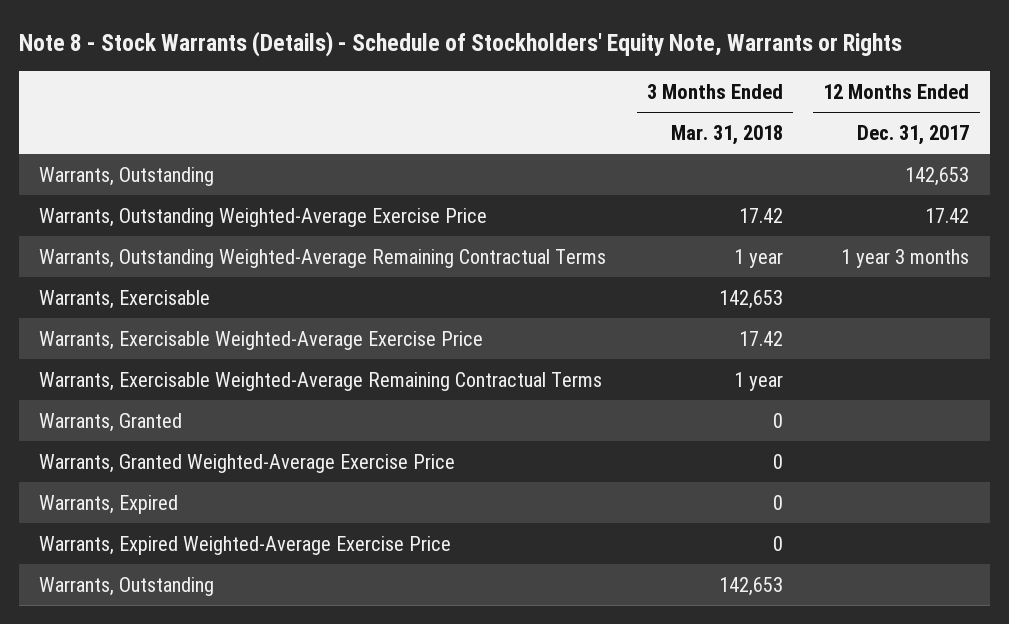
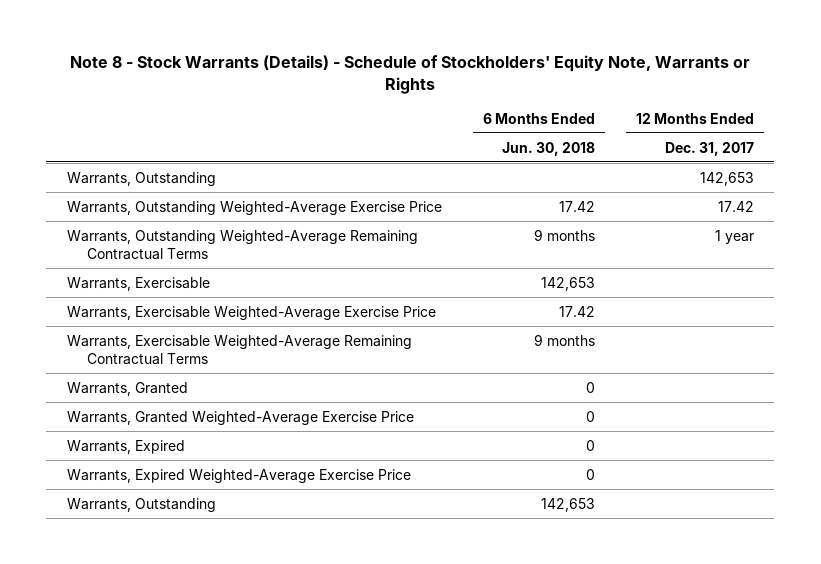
- | 3 Months Ended Mar. 31, 2018 | 12 Months Ended Dec. 31, 2017
+ | 6 Months Ended Jun. 30, 2018 | 12 Months Ended Dec. 31, 2017
- Warrants, Outstanding Weighted-Average Remaining Contractual Terms | 1 year | 1 year 3 months
+ Warrants, Outstanding Weighted-Average Remaining Contractual Terms | 9 months | 1 year

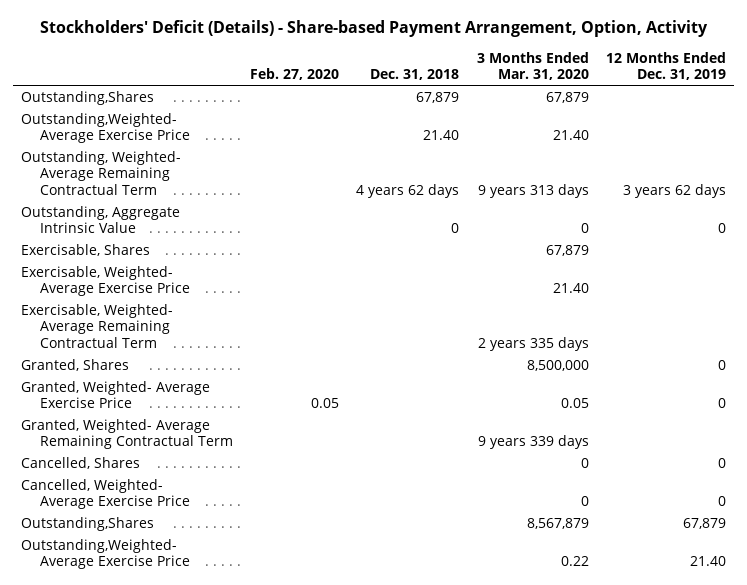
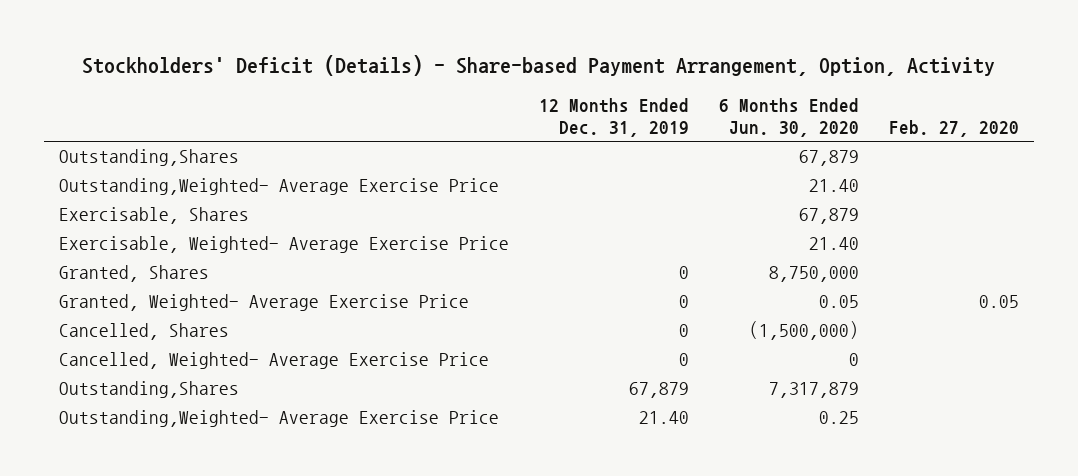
- | Feb. 27, 2020 | Dec. 31, 2018 | 3 Months Ended Mar. 31, 2020 | 12 Months Ended Dec. 31, 2019
+ | 12 Months Ended Dec. 31, 2019 | 6 Months Ended Jun. 30, 2020 | Feb. 27, 2020
- Outstanding, Weighted- Average Remaining Contractual Term | | 4 years 62 days | 9 years 313 days | 3 years 62 days
- Outstanding, Aggregate Intrinsic Value | | 0 | 0 | 0
- Exercisable, Weighted- Average Remaining Contractual Term | | | 2 years 335 days |
- Granted, Weighted- Average Remaining Contractual Term | | | 9 years 339 days |

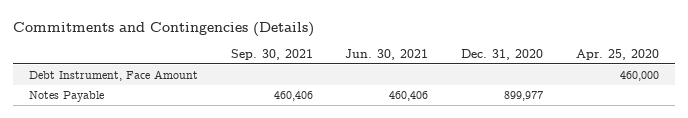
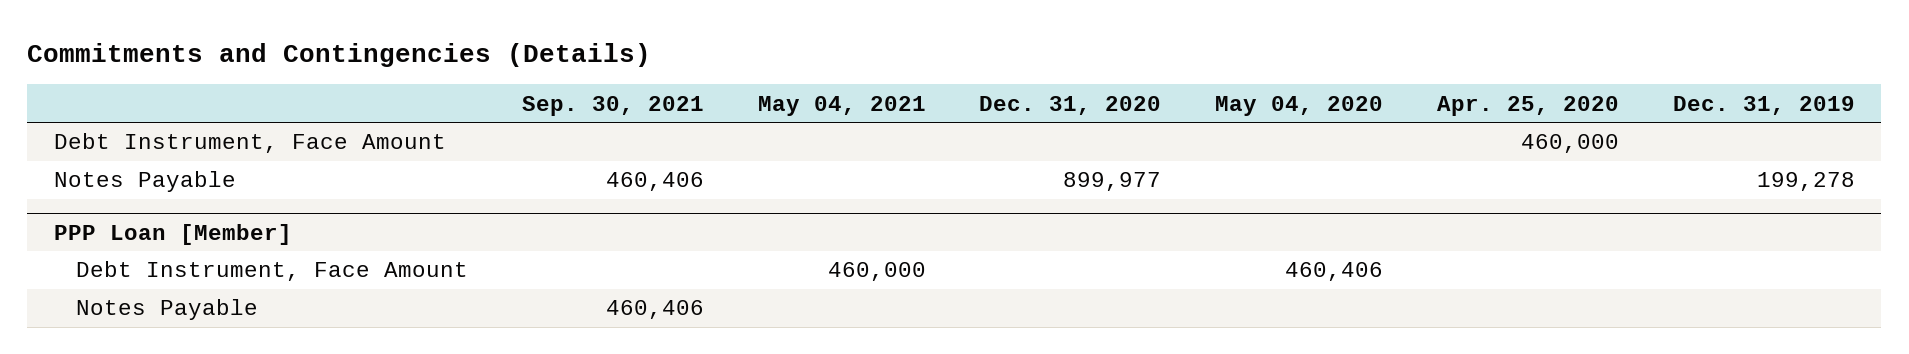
- | Sep. 30, 2021 | Jun. 30, 2021 | Dec. 31, 2020 | Apr. 25, 2020
+ | Sep. 30, 2021 | May 04, 2021 | Dec. 31, 2020 | May 04, 2020 | Apr. 25, 2020 | Dec. 31, 2019
+ PPP Loan [Member]
+ Debt Instrument, Face Amount | | 460,000 | | 460,406 | |
+ Notes Payable | 460,406 | | | | |

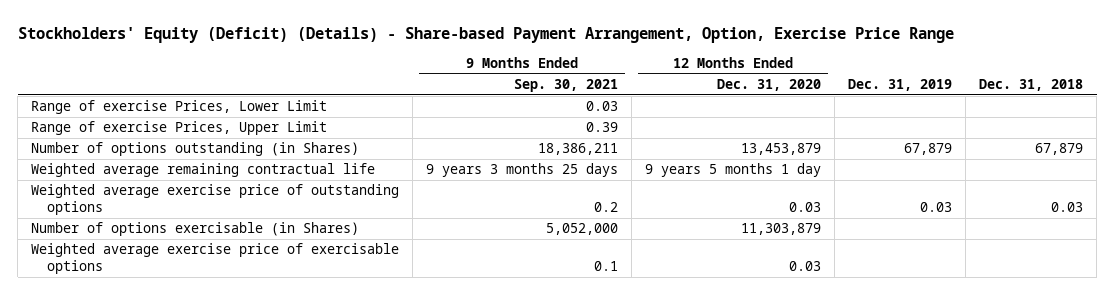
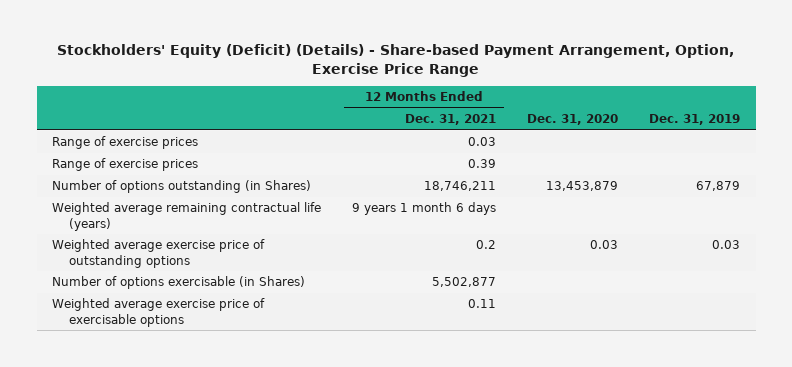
- | 9 Months Ended Sep. 30, 2021 | 12 Months Ended Dec. 31, 2020 | Dec. 31, 2019 | Dec. 31, 2018
+ | 12 Months Ended Dec. 31, 2021 | Dec. 31, 2020 | Dec. 31, 2019
- Range of exercise Prices, Lower Limit | 0.03 | | |
- Range of exercise Prices, Upper Limit | 0.39 | | |
+ Range of exercise prices | 0.03 | |
+ Range of exercise prices | 0.39 | |
- Weighted average remaining contractual life | 9 years 3 months 25 days | 9 years 5 months 1 day | |
+ Weighted average remaining contractual life (years) | 9 years 1 month 6 days | |

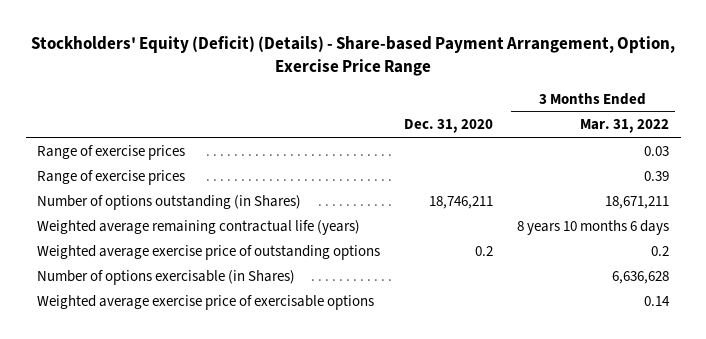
- | 12 Months Ended Dec. 31, 2021 | Dec. 31, 2020 | Dec. 31, 2019
+ | Dec. 31, 2020 | 3 Months Ended Mar. 31, 2022
- Number of options outstanding (in Shares) | 18,746,211 | 13,453,879 | 67,879
+ Number of options outstanding (in Shares) | 18,746,211 | 18,671,211
- Weighted average exercise price of outstanding options | 0.2 | 0.03 | 0.03
+ Weighted average exercise price of outstanding options | 0.2 | 0.2

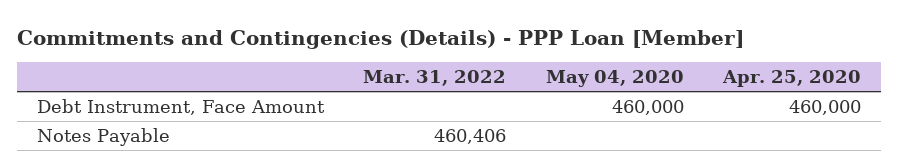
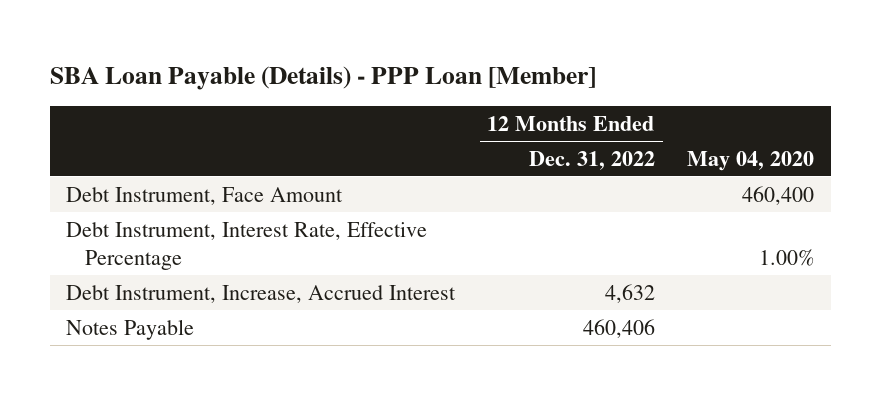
- Commitments and Contingencies (Details) - PPP Loan [Member]
+ SBA Loan Payable (Details) - PPP Loan [Member]
- | Mar. 31, 2022 | May 04, 2020 | Apr. 25, 2020
+ | 12 Months Ended Dec. 31, 2022 | May 04, 2020
- Debt Instrument, Face Amount | | 460,000 | 460,000
+ Debt Instrument, Face Amount | | 460,400
+ Debt Instrument, Interest Rate, Effective Percentage | | 1.00%
+ Debt Instrument, Increase, Accrued Interest | 4,632 |

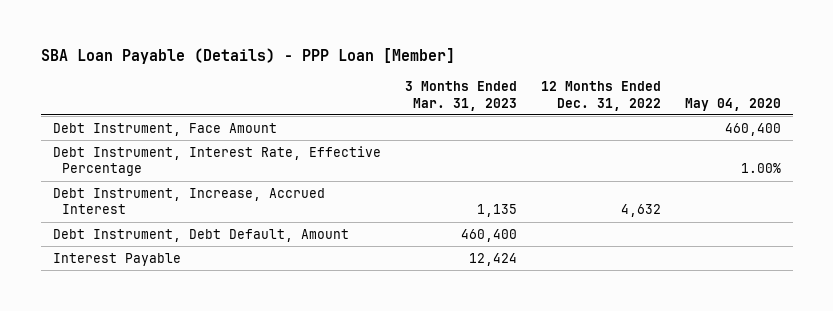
- | 12 Months Ended Dec. 31, 2022 | May 04, 2020
+ | 3 Months Ended Mar. 31, 2023 | 12 Months Ended Dec. 31, 2022 | May 04, 2020
- Notes Payable | 460,406 |
+ Debt Instrument, Debt Default, Amount | 460,400 | |
+ Interest Payable | 12,424 | |

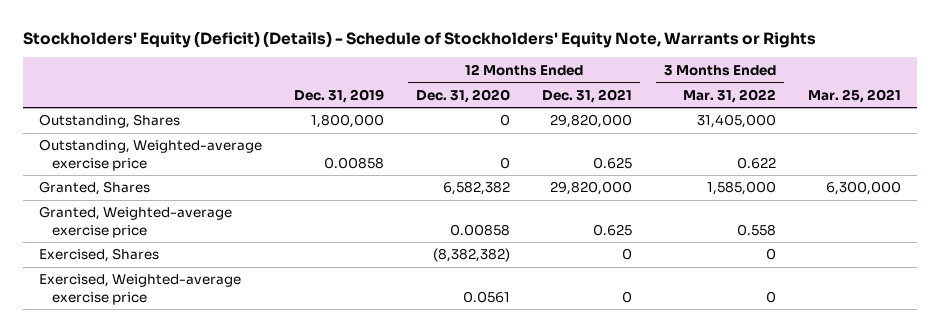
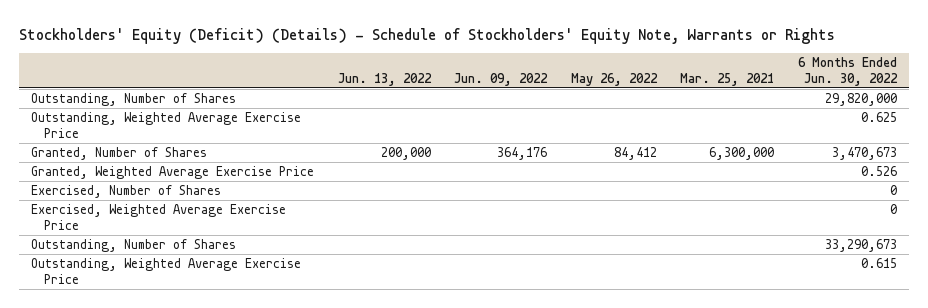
- | Dec. 31, 2019 | 12 Months Ended Dec. 31, 2020 | 12 Months Ended Dec. 31, 2021 | 3 Months Ended Mar. 31, 2022 | Mar. 25, 2021
+ | Jun. 13, 2022 | Jun. 09, 2022 | May 26, 2022 | Mar. 25, 2021 | 6 Months Ended Jun. 30, 2022
- Outstanding, Shares | 1,800,000 | 0 | 29,820,000 | 31,405,000 |
- Outstanding, Weighted-average exercise price | 0.00858 | 0 | 0.625 | 0.622 |
- Granted, Shares | | 6,582,382 | 29,820,000 | 1,585,000 | 6,300,000
- Granted, Weighted-average exercise price | | 0.00858 | 0.625 | 0.558 |
- Exercised, Shares | | (8,382,382) | 0 | 0 |
- Exercised, Weighted-average exercise price | | 0.0561 | 0 | 0 |
+ Outstanding, Number of Shares | | | | | 29,820,000
+ Outstanding, Weighted Average Exercise Price | | | | | 0.625
+ Granted, Number of Shares | 200,000 | 364,176 | 84,412 | 6,300,000 | 3,470,673
+ Granted, Weighted Average Exercise Price | | | | | 0.526
+ Exercised, Number of Shares | | | | | 0
+ Exercised, Weighted Average Exercise Price | | | | | 0
+ Outstanding, Number of Shares | | | | | 33,290,673
+ Outstanding, Weighted Average Exercise Price | | | | | 0.615

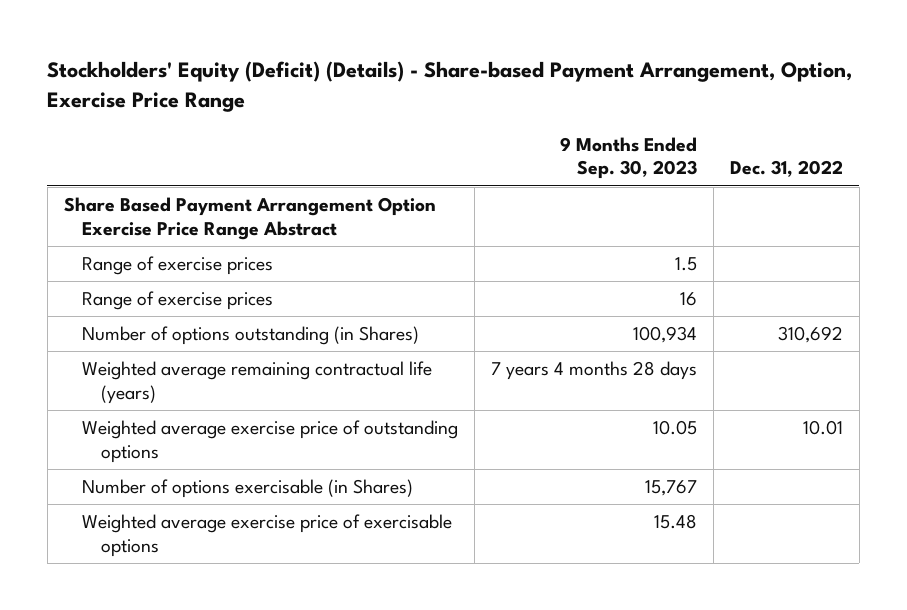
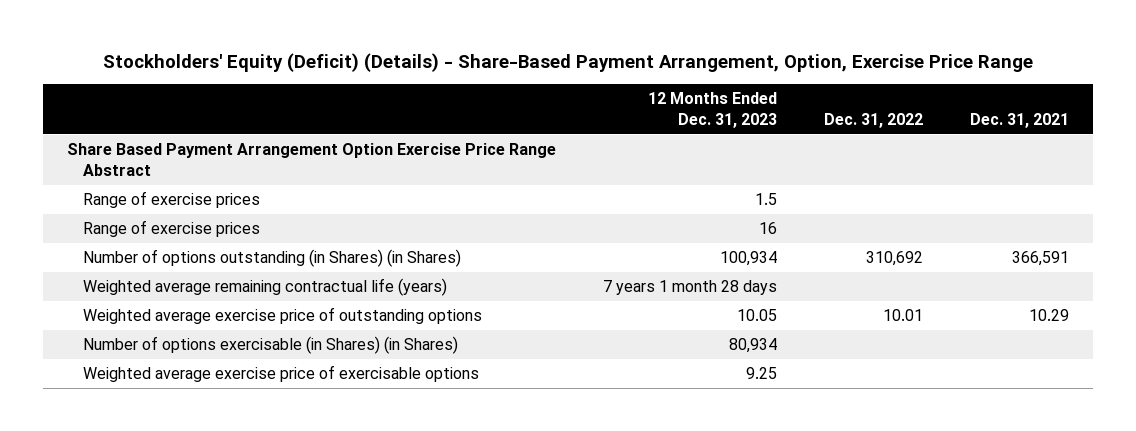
- Stockholders' Equity (Deficit) (Details) - Share-based Payment Arrangement, Option, Exercise Price Range
+ Stockholders' Equity (Deficit) (Details) - Share-Based Payment Arrangement, Option, Exercise Price Range
- | 9 Months Ended Sep. 30, 2023 | Dec. 31, 2022
+ | 12 Months Ended Dec. 31, 2023 | Dec. 31, 2022 | Dec. 31, 2021
- Number of options outstanding (in Shares) | 100,934 | 310,692
+ Number of options outstanding (in Shares) (in Shares) | 100,934 | 310,692 | 366,591
- Number of options exercisable (in Shares) | 15,767 |
+ Number of options exercisable (in Shares) (in Shares) | 80,934 | |

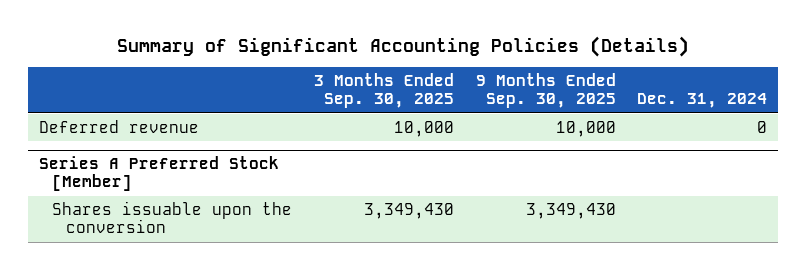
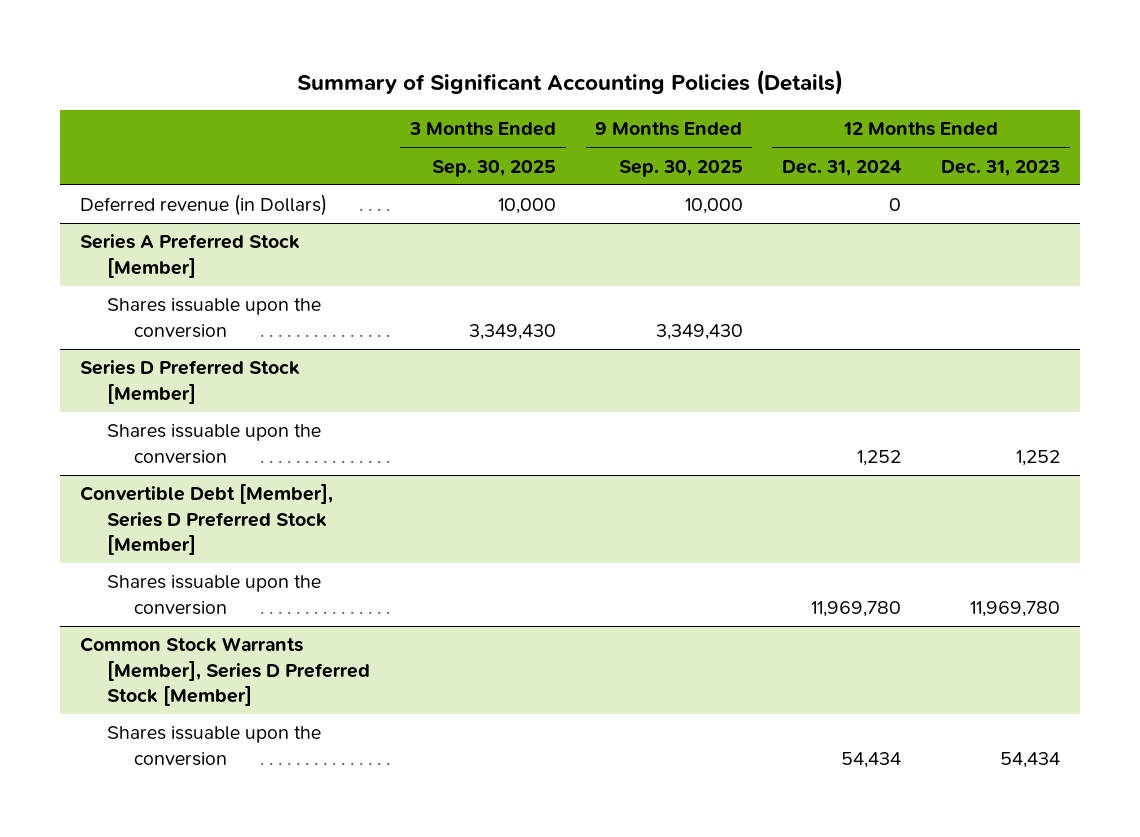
- | 3 Months Ended Sep. 30, 2025 | 9 Months Ended Sep. 30, 2025 | Dec. 31, 2024
+ | 3 Months Ended Sep. 30, 2025 | 9 Months Ended Sep. 30, 2025 | 12 Months Ended Dec. 31, 2024 | 12 Months Ended Dec. 31, 2023
- Deferred revenue | 10,000 | 10,000 | 0
+ Deferred revenue (in Dollars) | 10,000 | 10,000 | 0 |
+ Series D Preferred Stock [Member]
+ Shares issuable upon the conversion | | | 1,252 | 1,252
+ Convertible Debt [Member], Series D Preferred Stock [Member]
+ Shares issuable upon the conversion | | | 11,969,780 | 11,969,780
+ Common Stock Warrants [Member], Series D Preferred Stock [Member]
+ Shares issuable upon the conversion | | | 54,434 | 54,434

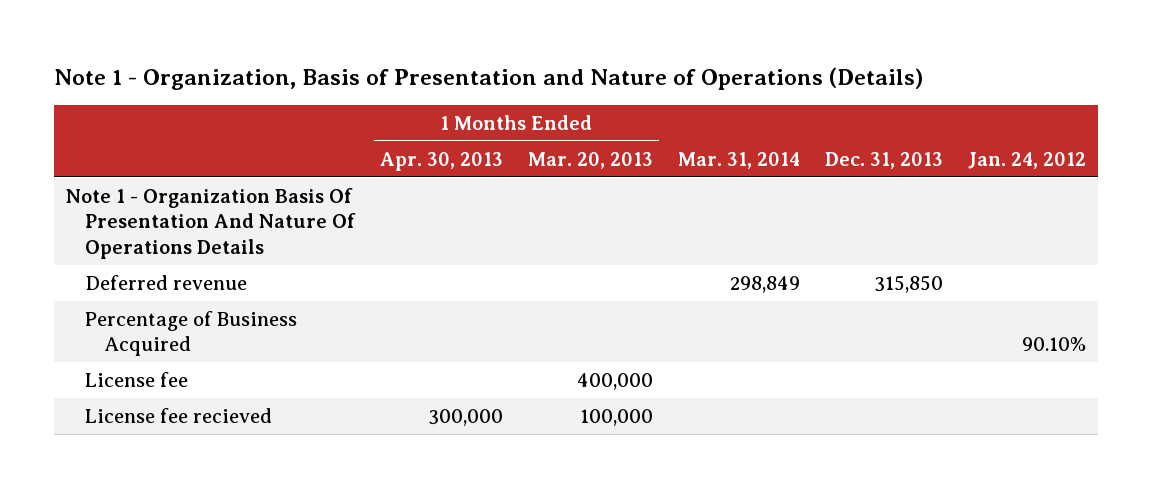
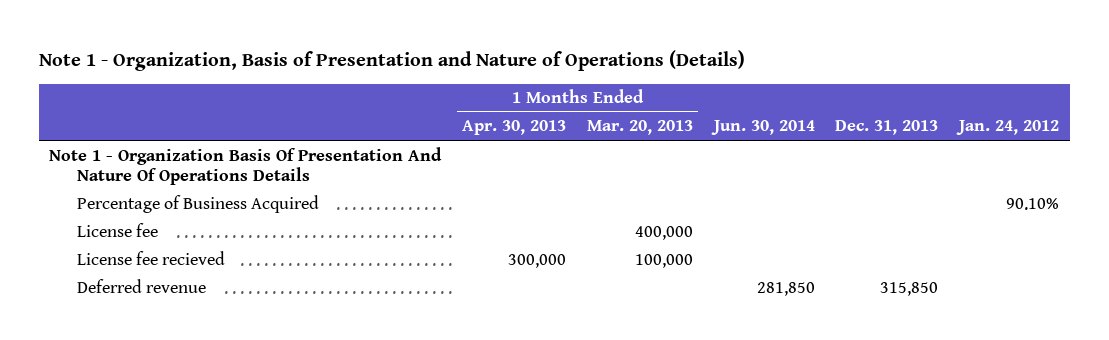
- | 1 Months Ended Apr. 30, 2013 | 1 Months Ended Mar. 20, 2013 | Mar. 31, 2014 | Dec. 31, 2013 | Jan. 24, 2012
+ | 1 Months Ended Apr. 30, 2013 | 1 Months Ended Mar. 20, 2013 | Jun. 30, 2014 | Dec. 31, 2013 | Jan. 24, 2012
moved down: Deferred revenue | | | 281,850 | 315,850 |

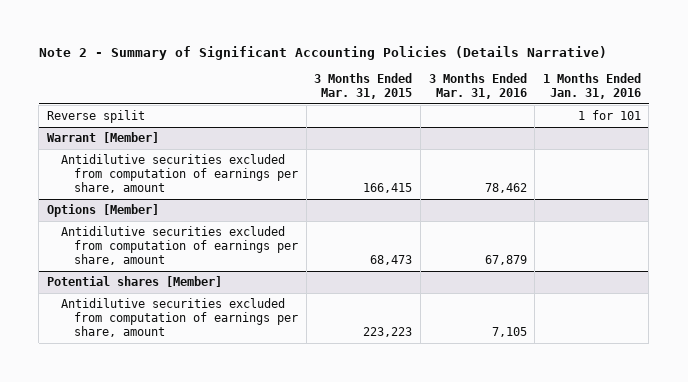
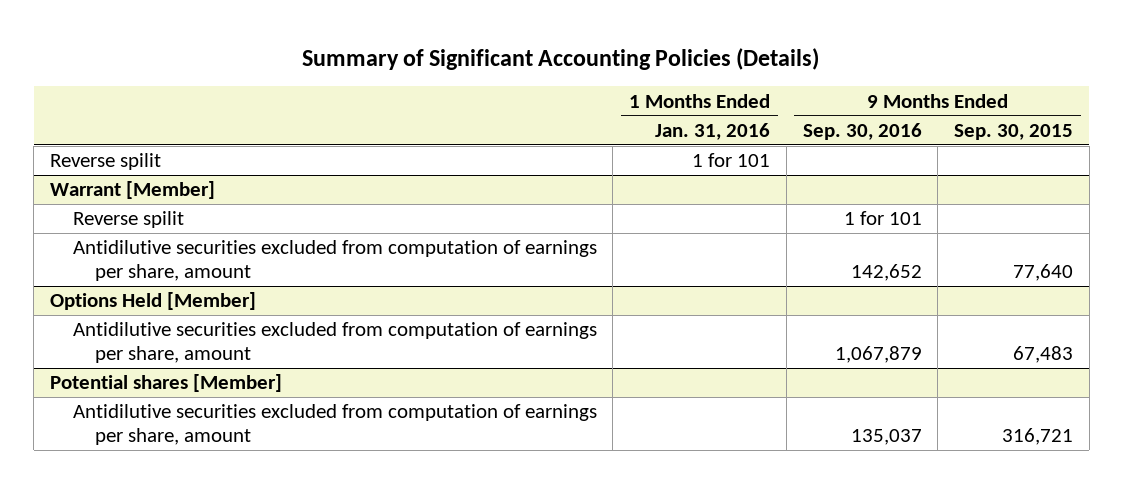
- Note 2 - Summary of Significant Accounting Policies (Details Narrative)
+ Summary of Significant Accounting Policies (Details)
- | 3 Months Ended Mar. 31, 2015 | 3 Months Ended Mar. 31, 2016 | 1 Months Ended Jan. 31, 2016
+ | 1 Months Ended Jan. 31, 2016 | 9 Months Ended Sep. 30, 2016 | 9 Months Ended Sep. 30, 2015
@ Warrant [Member]
+ Reverse spilit | | 1 for 101 |
- Options [Member]
+ Options Held [Member]

